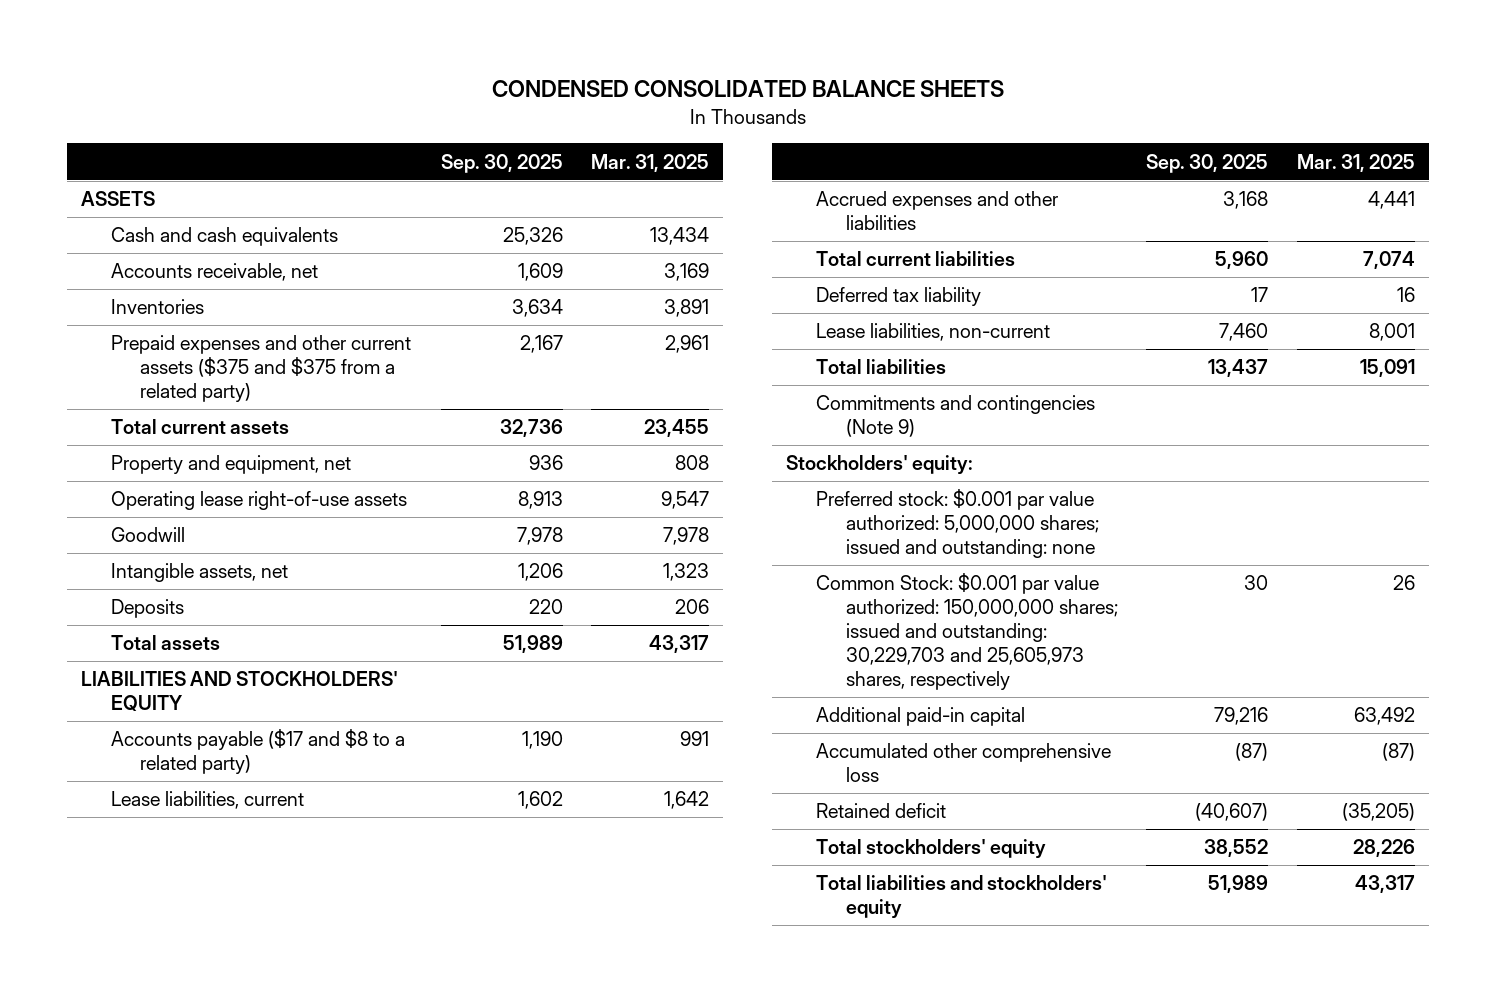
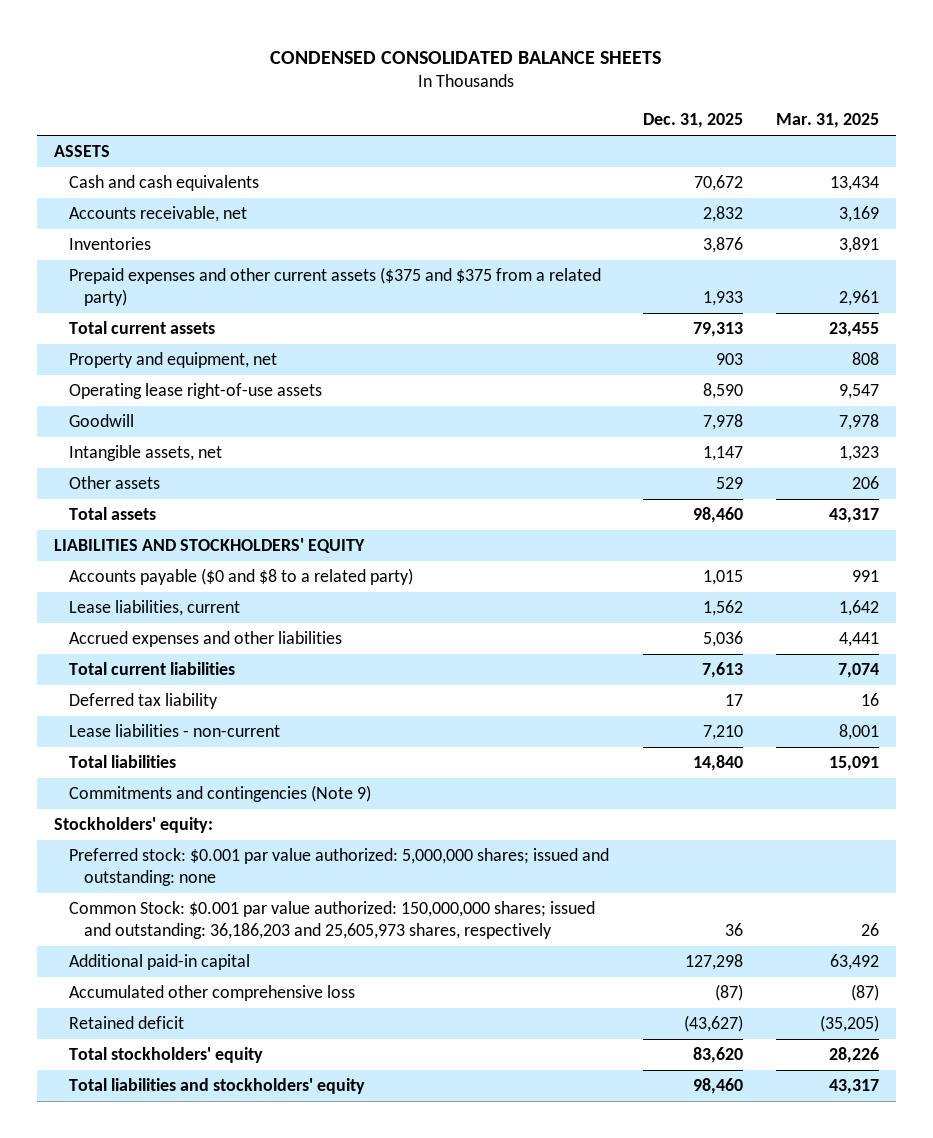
- | Sep. 30, 2025 | Mar. 31, 2025
+ | Dec. 31, 2025 | Mar. 31, 2025
- Deposits | 220 | 206
+ Other assets | 529 | 206
- Accounts payable ($17 and $8 to a related party) | 1,190 | 991
+ Accounts payable ($0 and $8 to a related party) | 1,015 | 991
- Lease liabilities, non-current | 7,460 | 8,001
+ Lease liabilities - non-current | 7,210 | 8,001
- Common Stock: $0.001 par value authorized: 150,000,000 shares; issued and outstanding: 30,229,703 and 25,605,973 shares, respectively | 30 | 26
+ Common Stock: $0.001 par value authorized: 150,000,000 shares; issued and outstanding: 36,186,203 and 25,605,973 shares, respectively | 36 | 26

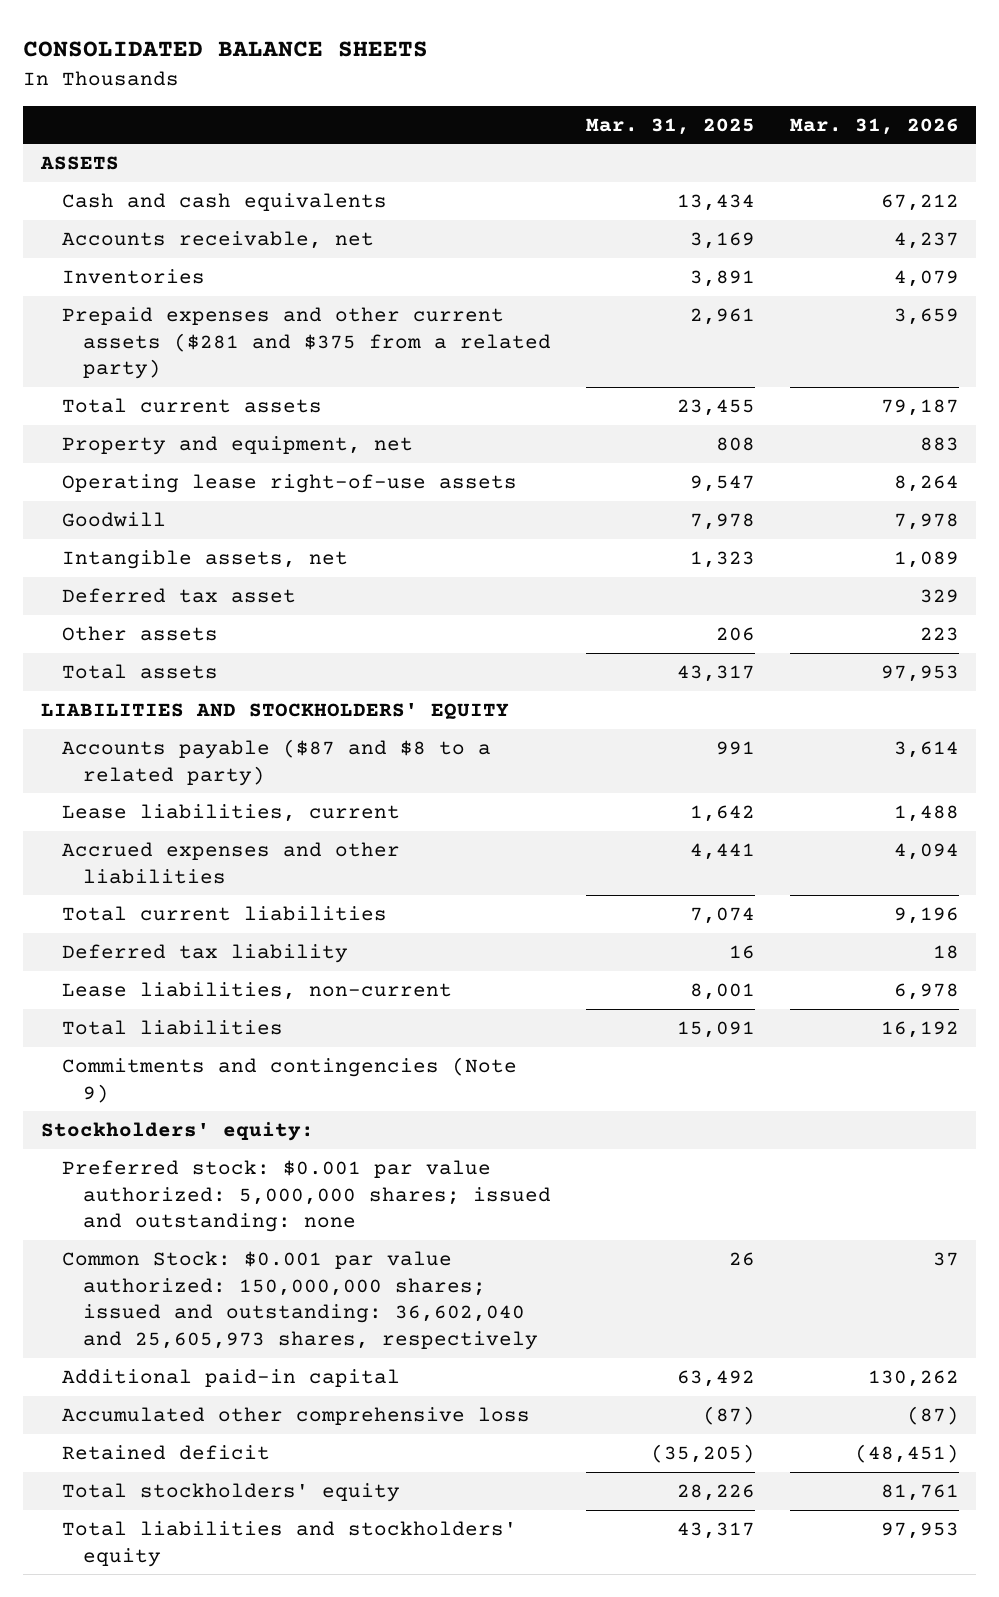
- CONDENSED CONSOLIDATED BALANCE SHEETS
+ CONSOLIDATED BALANCE SHEETS
- | Dec. 31, 2025 | Mar. 31, 2025
+ | Mar. 31, 2025 | Mar. 31, 2026
- Prepaid expenses and other current assets ($375 and $375 from a related party) | 1,933 | 2,961
+ Prepaid expenses and other current assets ($281 and $375 from a related party) | 2,961 | 3,659
+ Deferred tax asset | | 329
- Accounts payable ($0 and $8 to a related party) | 1,015 | 991
+ Accounts payable ($87 and $8 to a related party) | 991 | 3,614
- Lease liabilities - non-current | 7,210 | 8,001
+ Lease liabilities, non-current | 8,001 | 6,978
- Common Stock: $0.001 par value authorized: 150,000,000 shares; issued and outstanding: 36,186,203 and 25,605,973 shares, respectively | 36 | 26
+ Common Stock: $0.001 par value authorized: 150,000,000 shares; issued and outstanding: 36,602,040 and 25,605,973 shares, respectively | 26 | 37

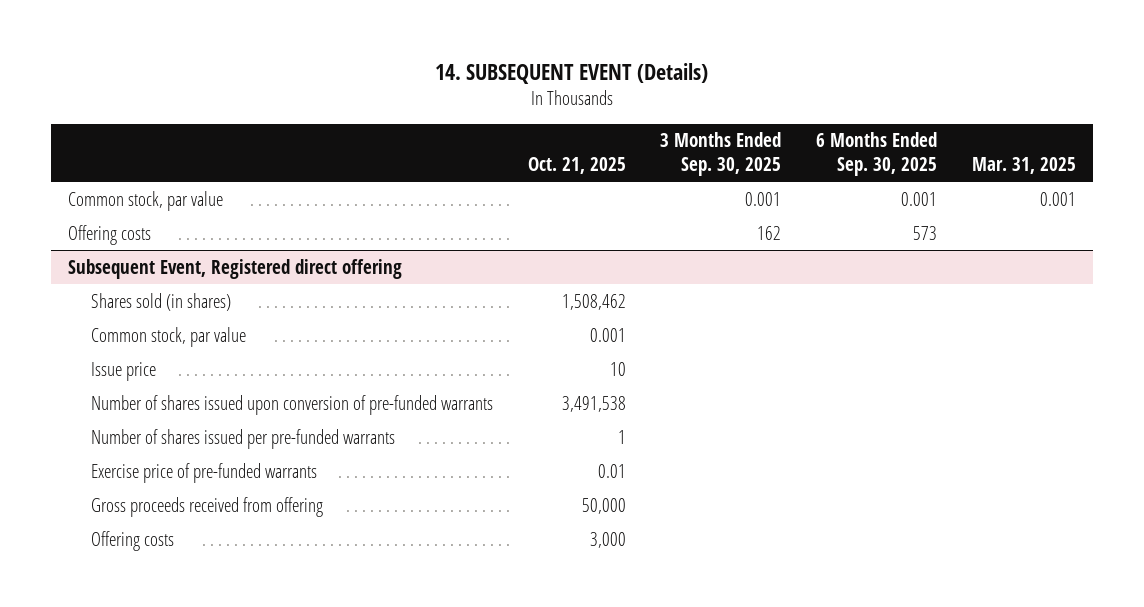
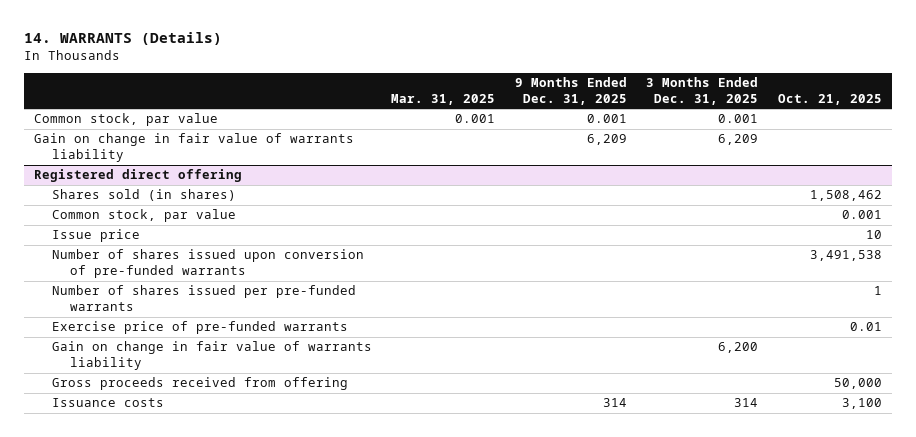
- 14. SUBSEQUENT EVENT (Details)
+ 14. WARRANTS (Details)
- | Oct. 21, 2025 | 3 Months Ended Sep. 30, 2025 | 6 Months Ended Sep. 30, 2025 | Mar. 31, 2025
+ | Mar. 31, 2025 | 9 Months Ended Dec. 31, 2025 | 3 Months Ended Dec. 31, 2025 | Oct. 21, 2025
- Offering costs | | 162 | 573 |
- Subsequent Event, Registered direct offering
+ Gain on change in fair value of warrants liability | | 6,209 | 6,209 |
+ Registered direct offering
+ Gain on change in fair value of warrants liability | | | 6,200 |
- Offering costs | 3,000 | | |
+ Issuance costs | | 314 | 314 | 3,100

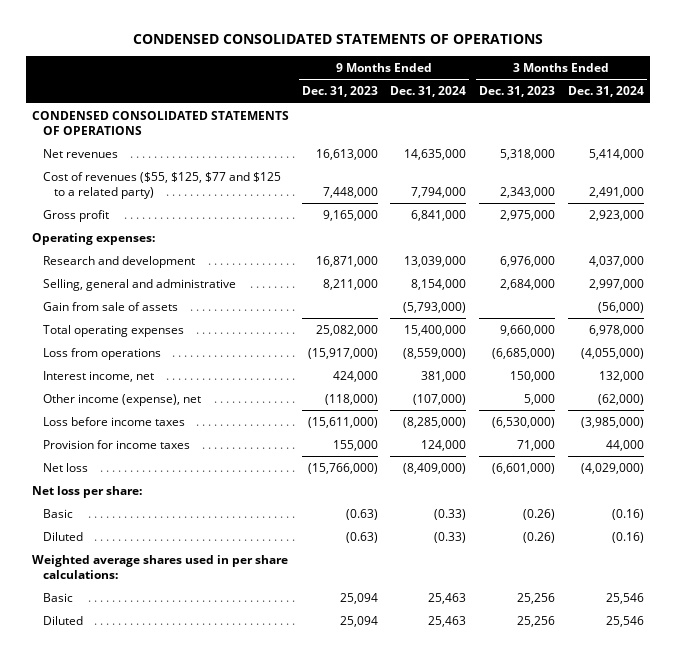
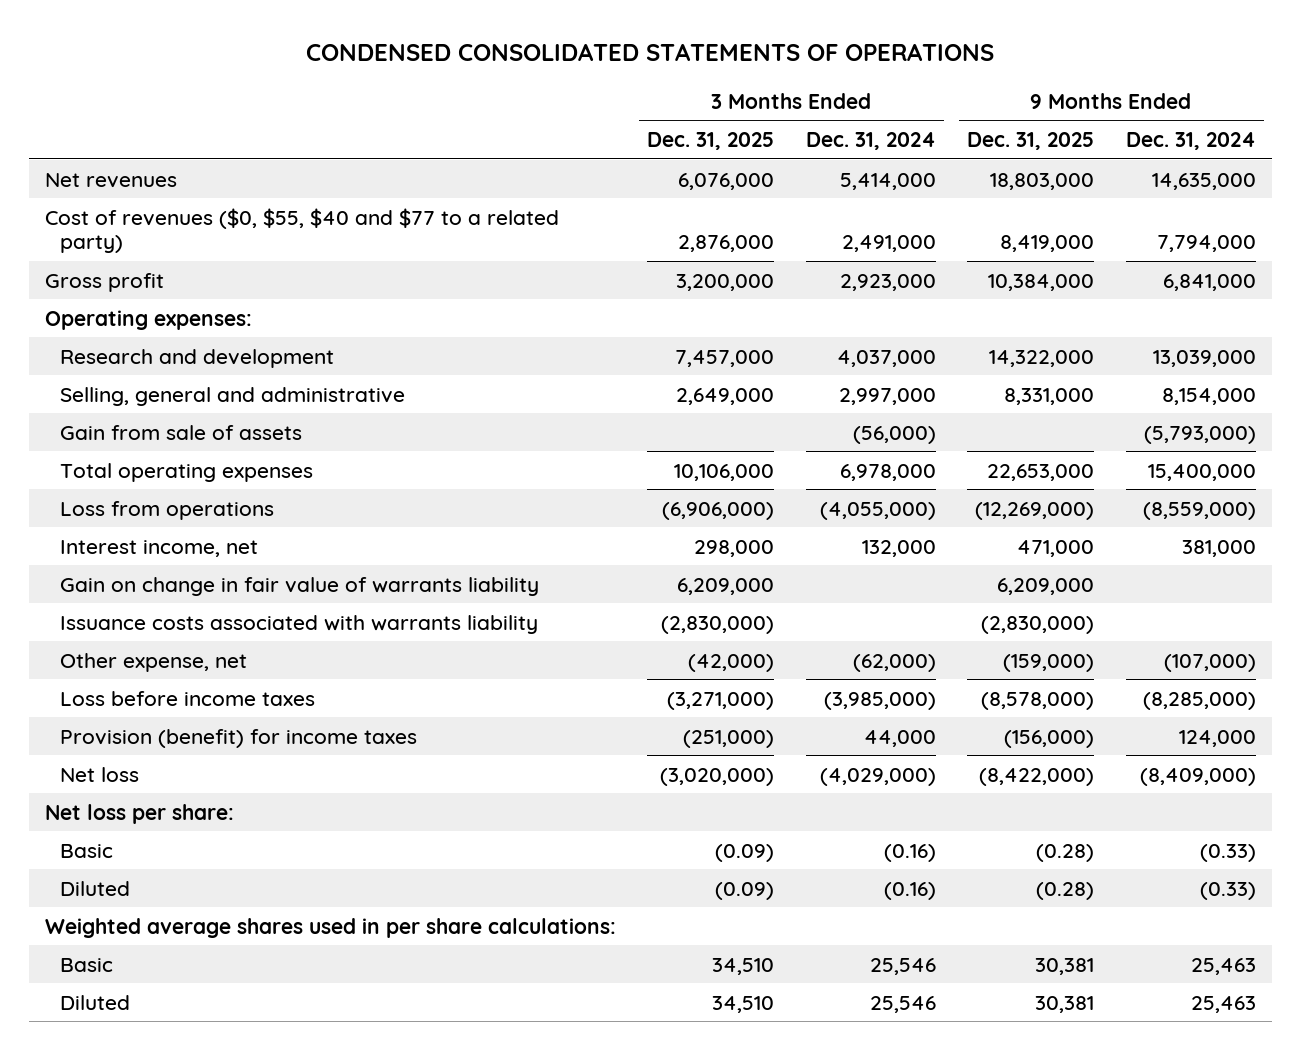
- | 9 Months Ended Dec. 31, 2023 | 9 Months Ended Dec. 31, 2024 | 3 Months Ended Dec. 31, 2023 | 3 Months Ended Dec. 31, 2024
+ | 3 Months Ended Dec. 31, 2025 | 3 Months Ended Dec. 31, 2024 | 9 Months Ended Dec. 31, 2025 | 9 Months Ended Dec. 31, 2024
- CONDENSED CONSOLIDATED STATEMENTS OF OPERATIONS
- Cost of revenues ($55, $125, $77 and $125 to a related party) | 7,448,000 | 7,794,000 | 2,343,000 | 2,491,000
+ Cost of revenues ($0, $55, $40 and $77 to a related party) | 2,876,000 | 2,491,000 | 8,419,000 | 7,794,000
- Other income (expense), net | (118,000) | (107,000) | 5,000 | (62,000)
+ Gain on change in fair value of warrants liability | 6,209,000 | | 6,209,000 |
+ Issuance costs associated with warrants liability | (2,830,000) | | (2,830,000) |
+ Other expense, net | (42,000) | (62,000) | (159,000) | (107,000)
- Provision for income taxes | 155,000 | 124,000 | 71,000 | 44,000
+ Provision (benefit) for income taxes | (251,000) | 44,000 | (156,000) | 124,000

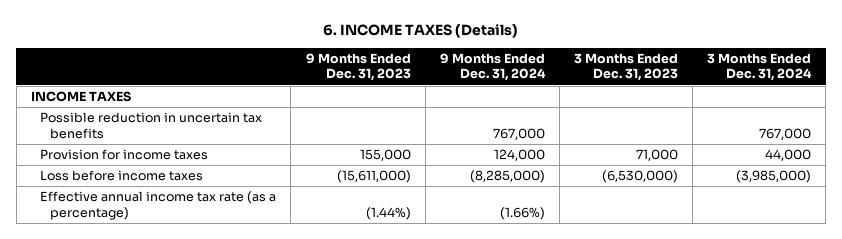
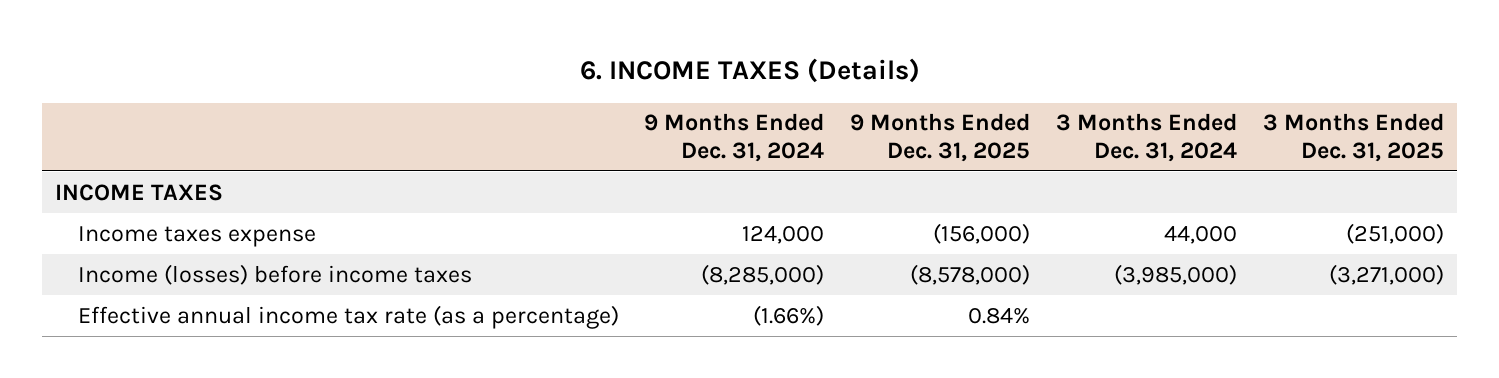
- | 9 Months Ended Dec. 31, 2023 | 9 Months Ended Dec. 31, 2024 | 3 Months Ended Dec. 31, 2023 | 3 Months Ended Dec. 31, 2024
+ | 9 Months Ended Dec. 31, 2024 | 9 Months Ended Dec. 31, 2025 | 3 Months Ended Dec. 31, 2024 | 3 Months Ended Dec. 31, 2025
- Possible reduction in uncertain tax benefits | | 767,000 | | 767,000
- Provision for income taxes | 155,000 | 124,000 | 71,000 | 44,000
- Loss before income taxes | (15,611,000) | (8,285,000) | (6,530,000) | (3,985,000)
+ Income taxes expense | 124,000 | (156,000) | 44,000 | (251,000)
+ Income (losses) before income taxes | (8,285,000) | (8,578,000) | (3,985,000) | (3,271,000)

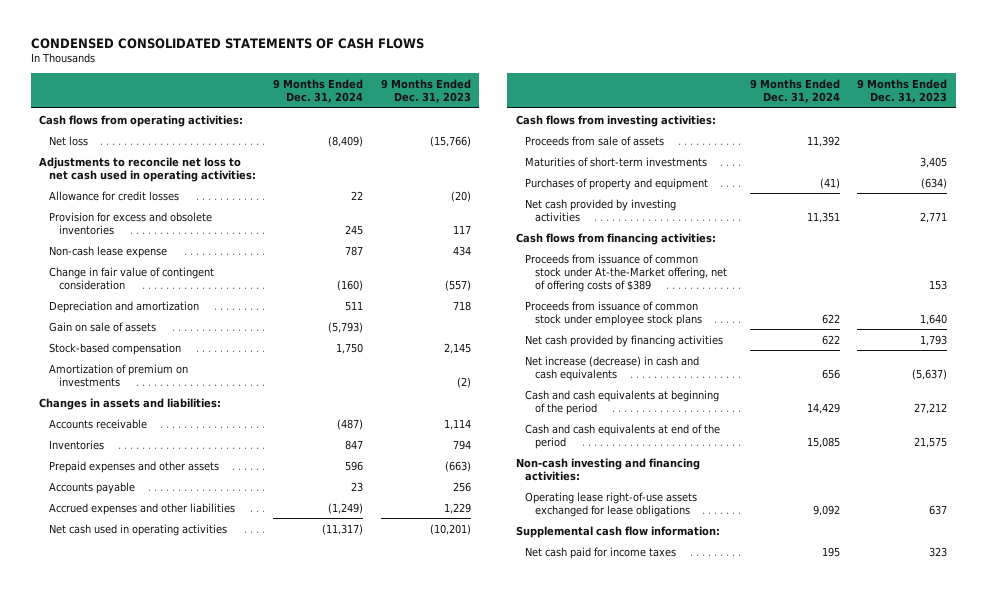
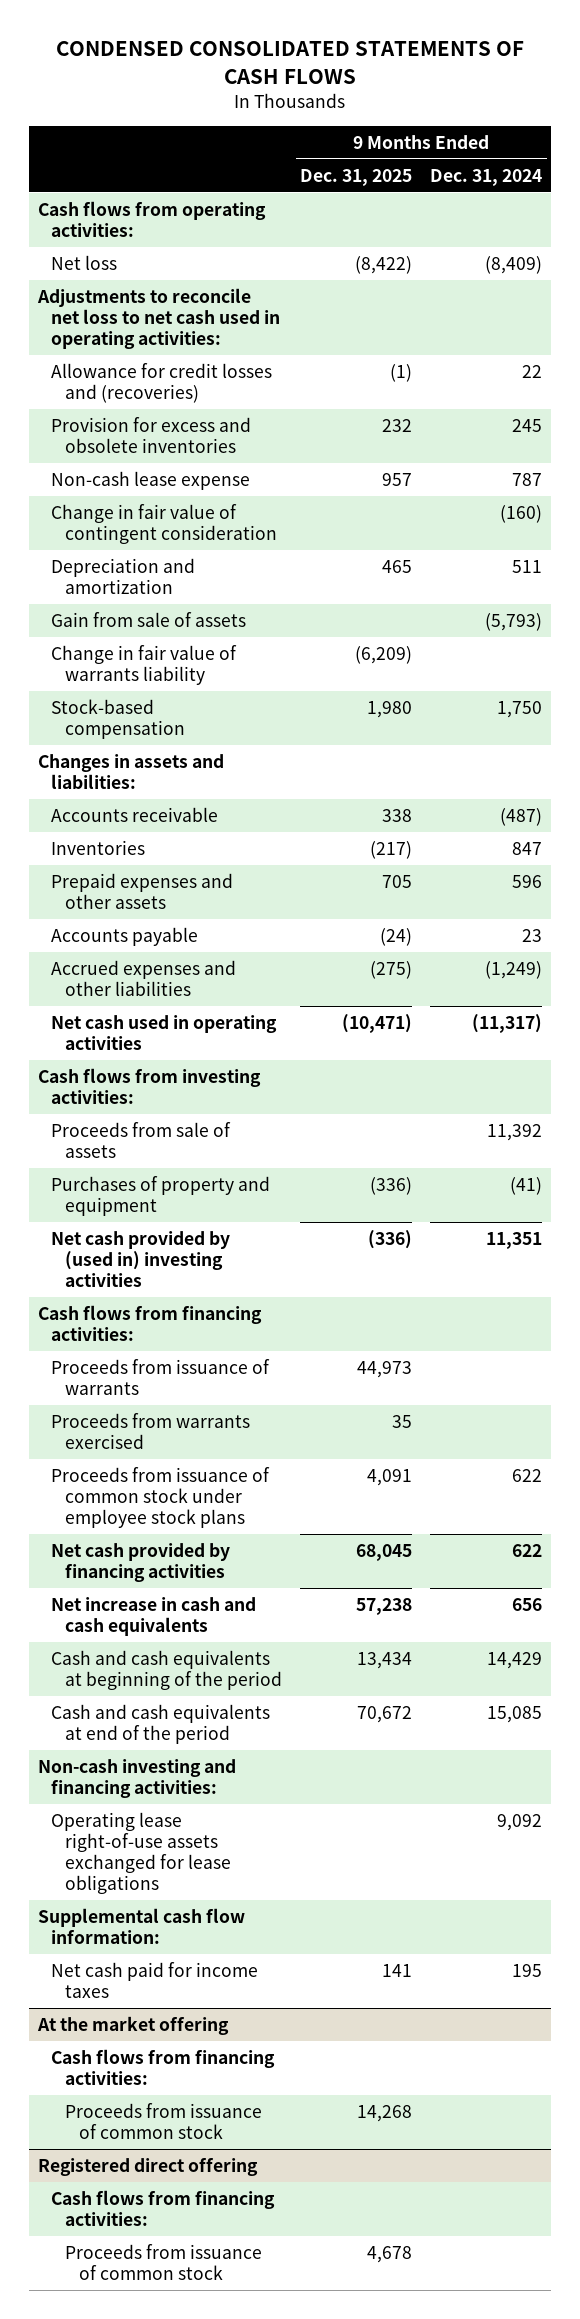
- | 9 Months Ended Dec. 31, 2024 | 9 Months Ended Dec. 31, 2023
+ | 9 Months Ended Dec. 31, 2025 | 9 Months Ended Dec. 31, 2024
- Allowance for credit losses | 22 | (20)
+ Allowance for credit losses and (recoveries) | (1) | 22
- Gain on sale of assets | (5,793) |
+ Gain from sale of assets | | (5,793)
+ Change in fair value of warrants liability | (6,209) |
- Amortization of premium on investments | | (2)
- Maturities of short-term investments | | 3,405
- Net cash provided by investing activities | 11,351 | 2,771
+ Net cash provided by (used in) investing activities | (336) | 11,351
- Proceeds from issuance of common stock under At-the-Market offering, net of offering costs of $389 | | 153
+ Proceeds from issuance of warrants | 44,973 |
+ Proceeds from warrants exercised | 35 |
- Net increase (decrease) in cash and cash equivalents | 656 | (5,637)
+ Net increase in cash and cash equivalents | 57,238 | 656
+ At the market offering
+ Cash flows from financing activities:
+ Proceeds from issuance of common stock | 14,268 |
+ Registered direct offering
+ Cash flows from financing activities:
+ Proceeds from issuance of common stock | 4,678 |

